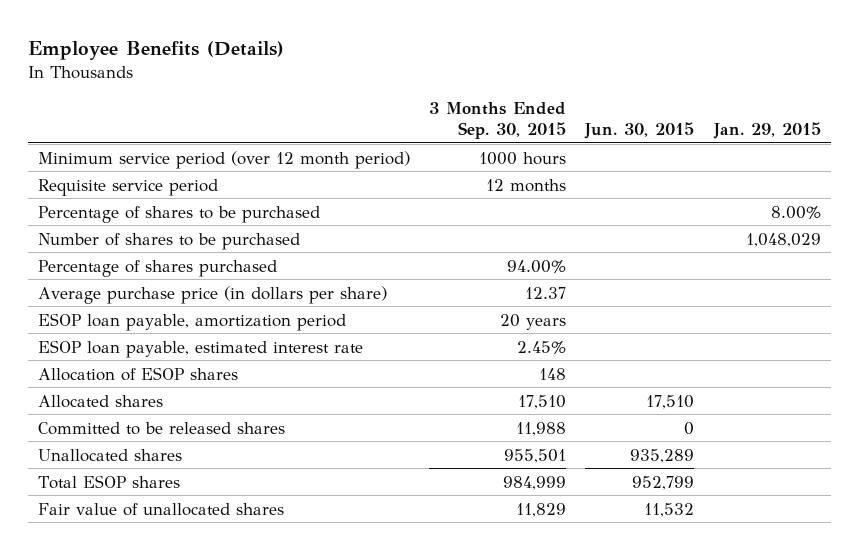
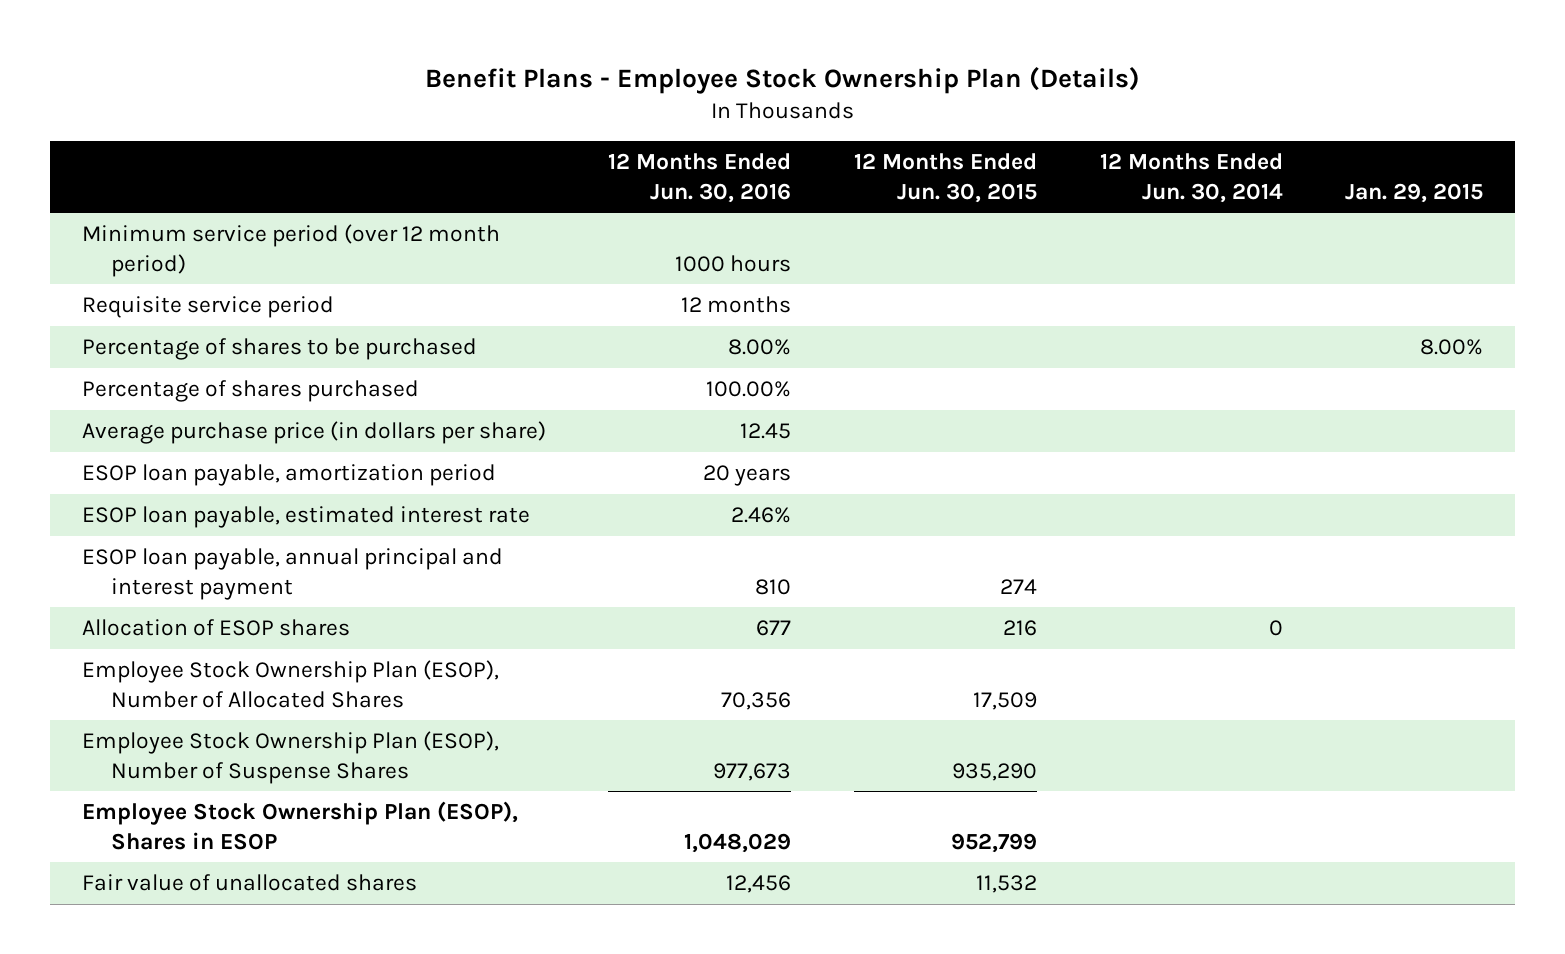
- Employee Benefits (Details)
+ Benefit Plans - Employee Stock Ownership Plan (Details)
- | 3 Months Ended Sep. 30, 2015 | Jun. 30, 2015 | Jan. 29, 2015
+ | 12 Months Ended Jun. 30, 2016 | 12 Months Ended Jun. 30, 2015 | 12 Months Ended Jun. 30, 2014 | Jan. 29, 2015
- Number of shares to be purchased | | | 1,048,029
+ ESOP loan payable, annual principal and interest payment | 810 | 274 | |
- Allocated shares | 17,510 | 17,510 |
- Committed to be released shares | 11,988 | 0 |
- Unallocated shares | 955,501 | 935,289 |
- Total ESOP shares | 984,999 | 952,799 |
+ Employee Stock Ownership Plan (ESOP), Number of Allocated Shares | 70,356 | 17,509 | |
+ Employee Stock Ownership Plan (ESOP), Number of Suspense Shares | 977,673 | 935,290 | |
+ Employee Stock Ownership Plan (ESOP), Shares in ESOP | 1,048,029 | 952,799 | |

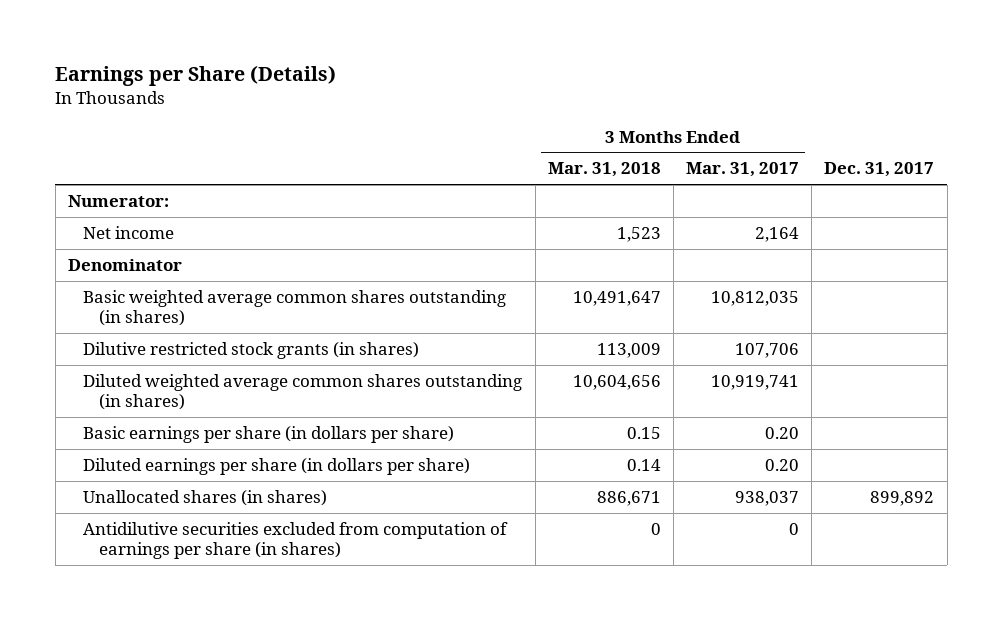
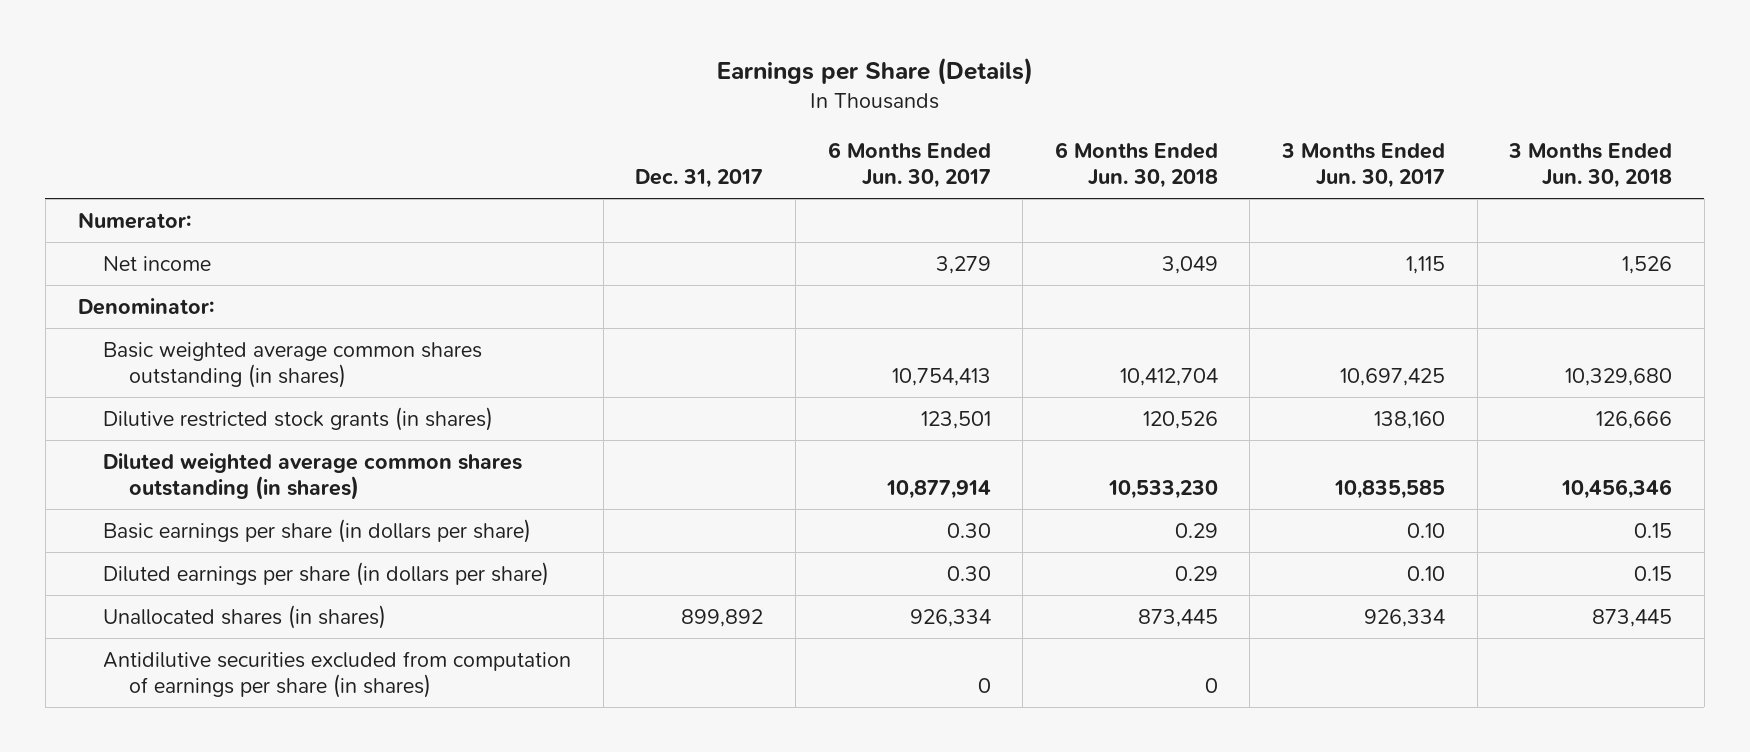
- | 3 Months Ended Mar. 31, 2018 | 3 Months Ended Mar. 31, 2017 | Dec. 31, 2017
+ | Dec. 31, 2017 | 6 Months Ended Jun. 30, 2017 | 6 Months Ended Jun. 30, 2018 | 3 Months Ended Jun. 30, 2017 | 3 Months Ended Jun. 30, 2018
- Denominator
+ Denominator:

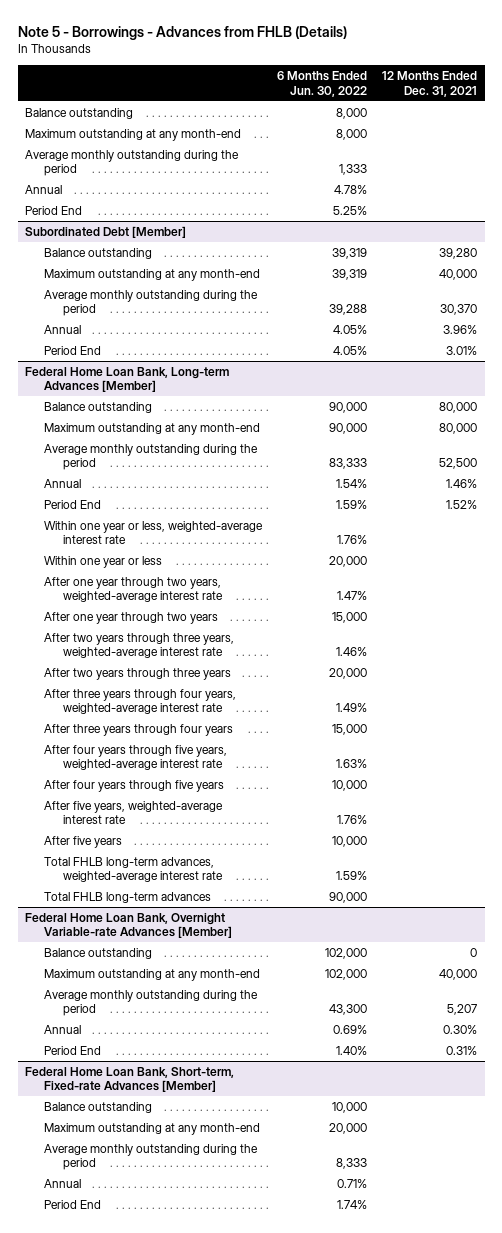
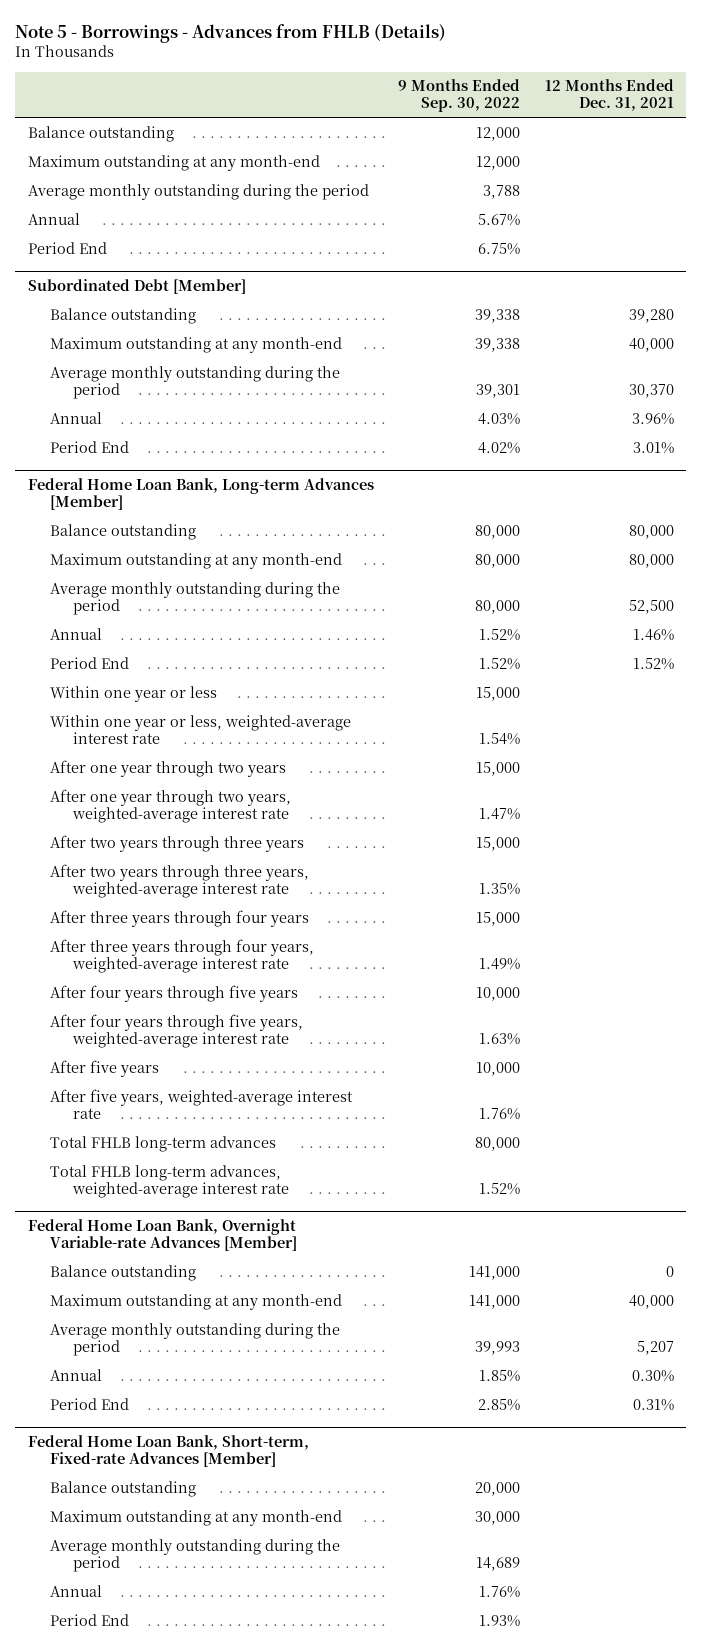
- | 6 Months Ended Jun. 30, 2022 | 12 Months Ended Dec. 31, 2021
+ | 9 Months Ended Sep. 30, 2022 | 12 Months Ended Dec. 31, 2021
@ Federal Home Loan Bank, Long-term Advances [Member]
moved down: Within one year or less, weighted-average interest rate | 1.54% |
moved down: After one year through two years, weighted-average interest rate | 1.47% |
moved down: After two years through three years, weighted-average interest rate | 1.35% |
moved down: After three years through four years, weighted-average interest rate | 1.49% |
moved down: After four years through five years, weighted-average interest rate | 1.63% |
moved down: After five years, weighted-average interest rate | 1.76% |
moved down: Total FHLB long-term advances, weighted-average interest rate | 1.52% |

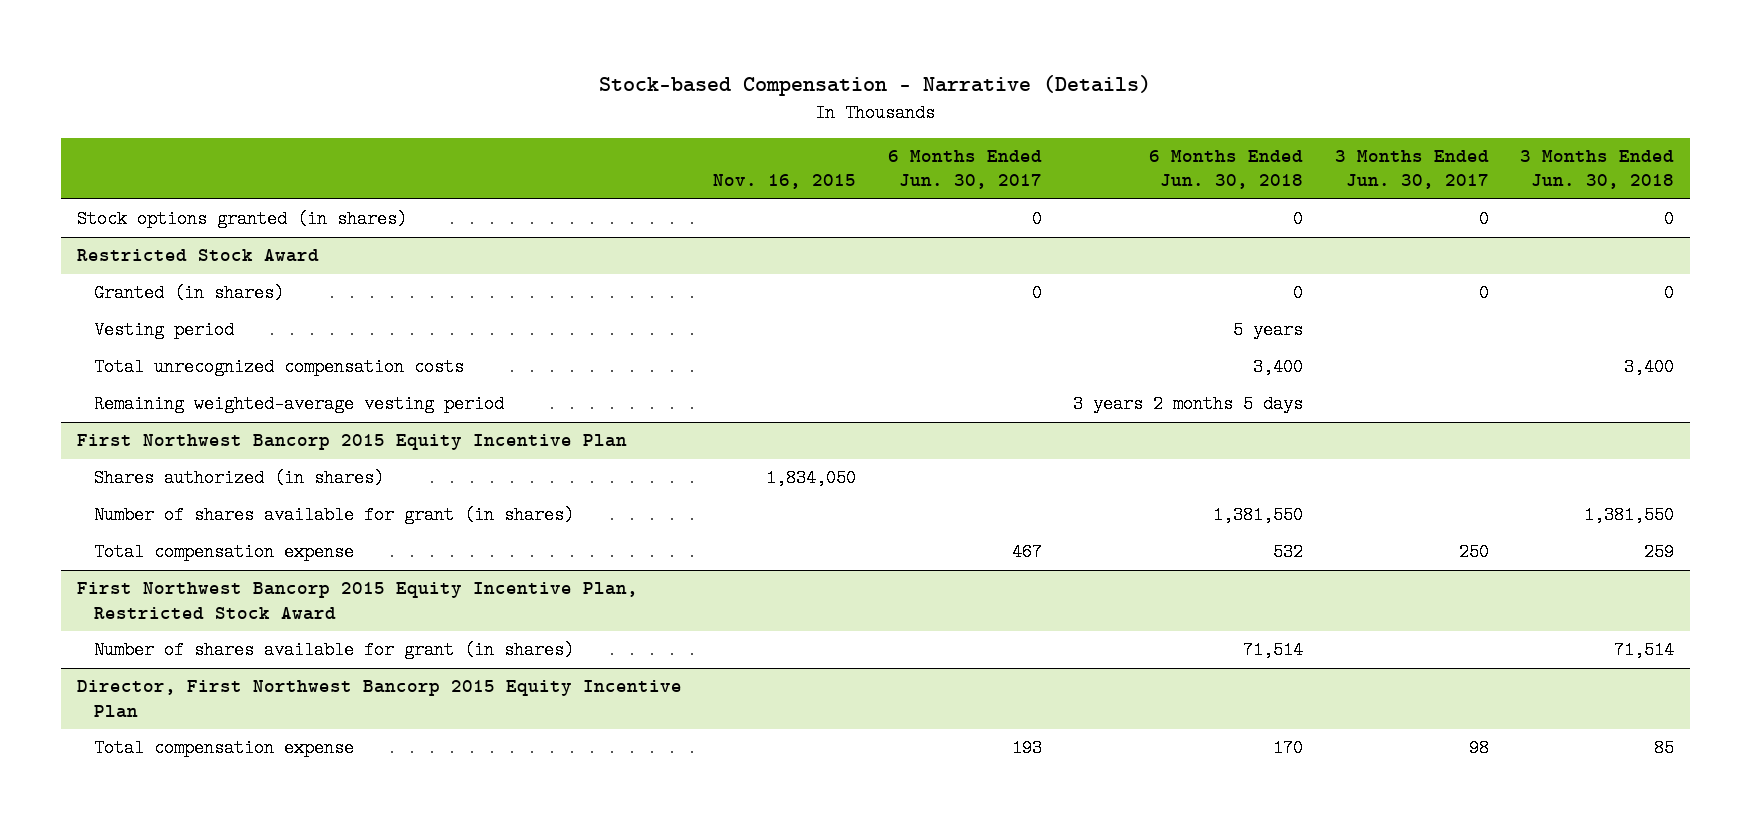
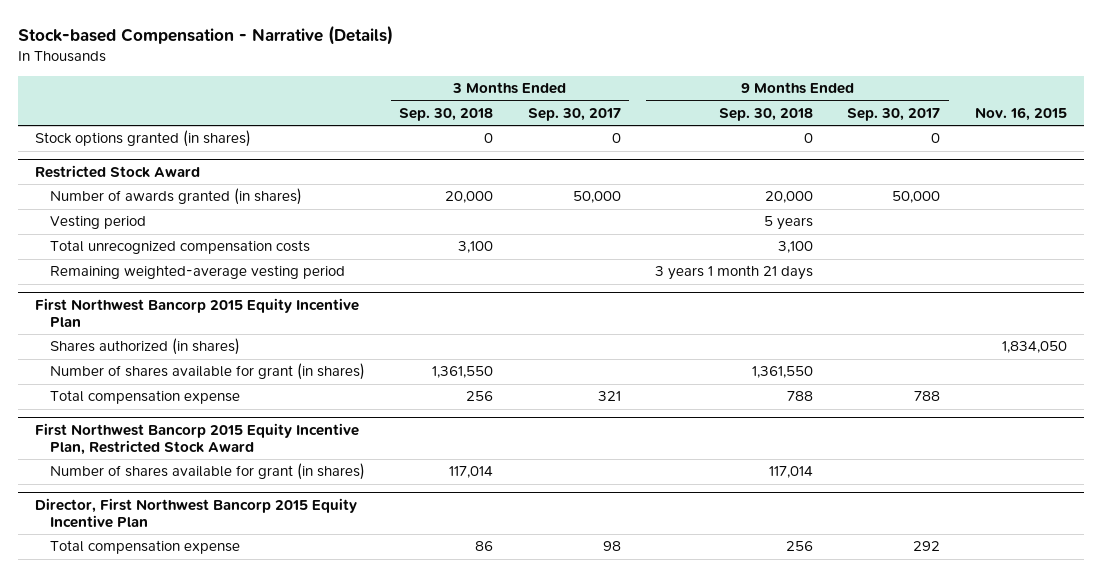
- | Nov. 16, 2015 | 6 Months Ended Jun. 30, 2017 | 6 Months Ended Jun. 30, 2018 | 3 Months Ended Jun. 30, 2017 | 3 Months Ended Jun. 30, 2018
+ | 3 Months Ended Sep. 30, 2018 | 3 Months Ended Sep. 30, 2017 | 9 Months Ended Sep. 30, 2018 | 9 Months Ended Sep. 30, 2017 | Nov. 16, 2015
@ Restricted Stock Award
- Granted (in shares) | | 0 | 0 | 0 | 0
+ Number of awards granted (in shares) | 20,000 | 50,000 | 20,000 | 50,000 |

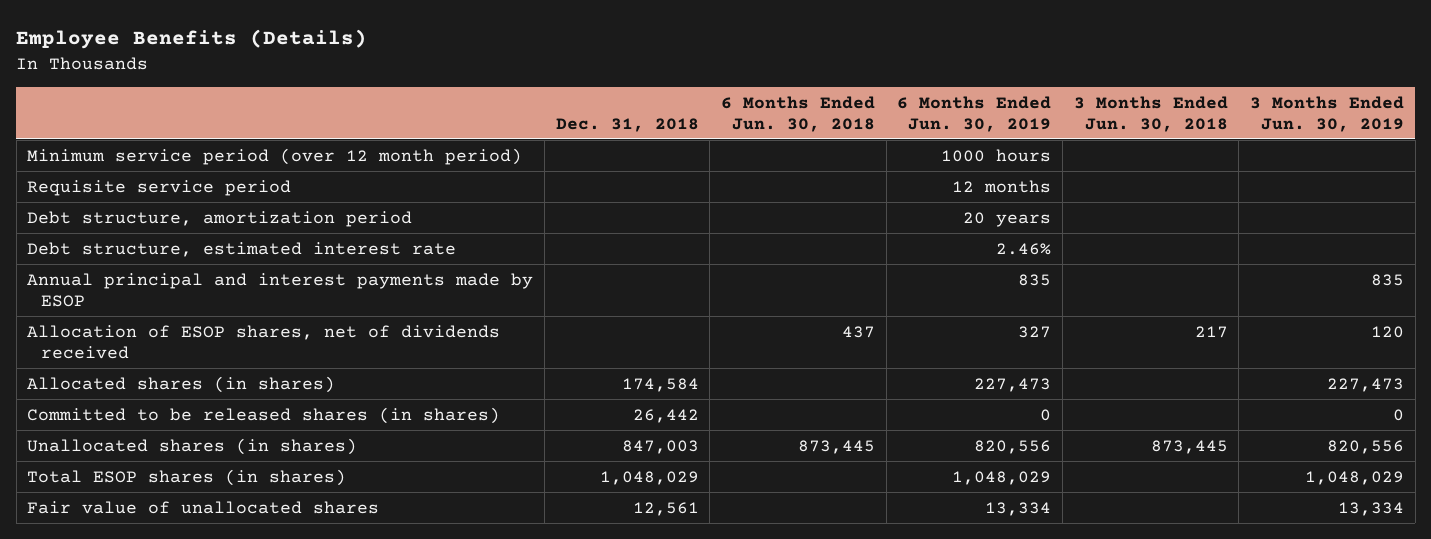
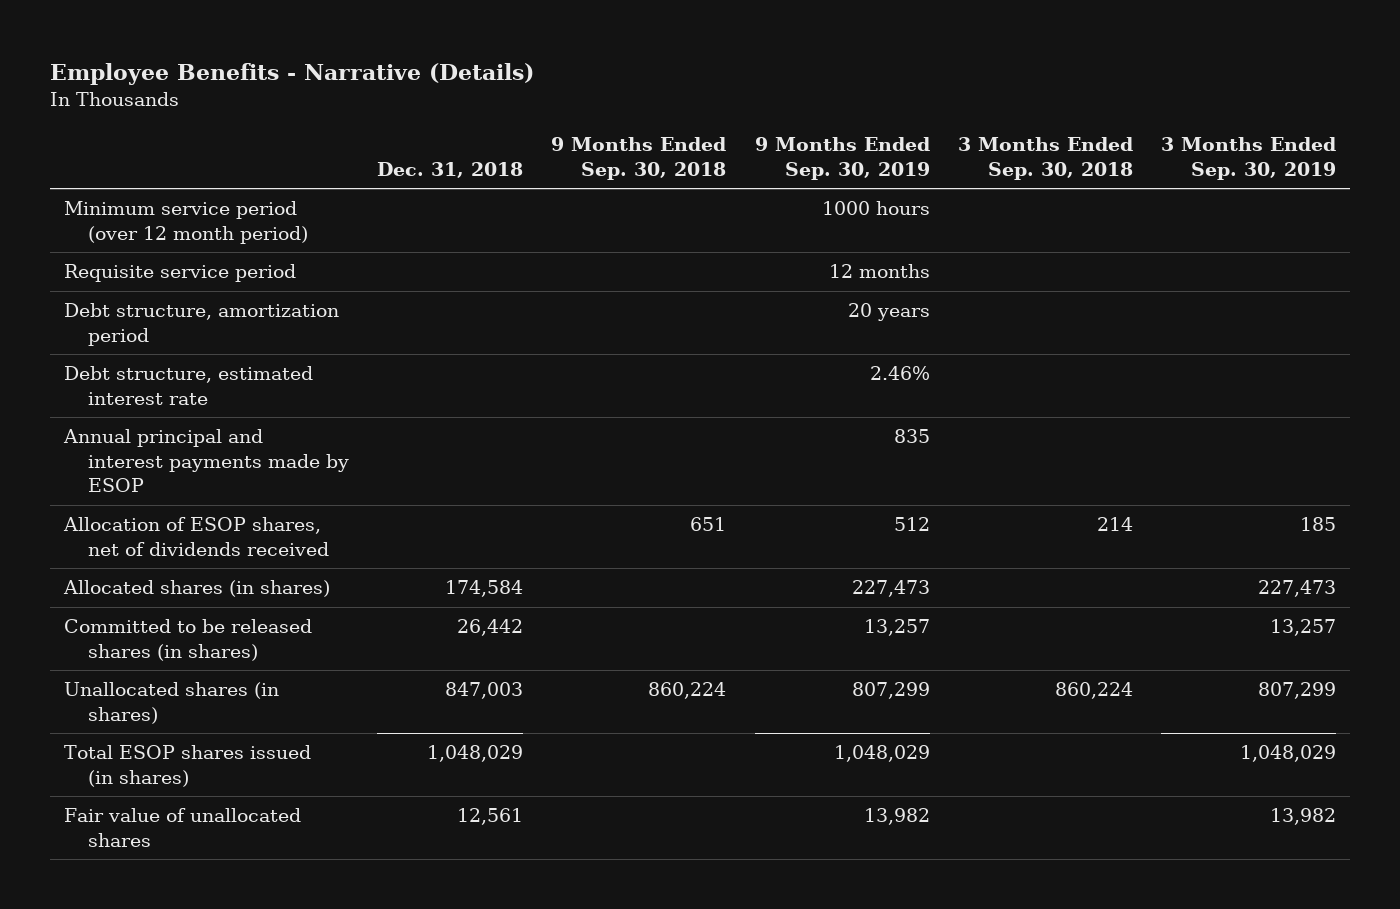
- Employee Benefits (Details)
+ Employee Benefits - Narrative (Details)
- | Dec. 31, 2018 | 6 Months Ended Jun. 30, 2018 | 6 Months Ended Jun. 30, 2019 | 3 Months Ended Jun. 30, 2018 | 3 Months Ended Jun. 30, 2019
+ | Dec. 31, 2018 | 9 Months Ended Sep. 30, 2018 | 9 Months Ended Sep. 30, 2019 | 3 Months Ended Sep. 30, 2018 | 3 Months Ended Sep. 30, 2019
- Total ESOP shares (in shares) | 1,048,029 | | 1,048,029 | | 1,048,029
+ Total ESOP shares issued (in shares) | 1,048,029 | | 1,048,029 | | 1,048,029

